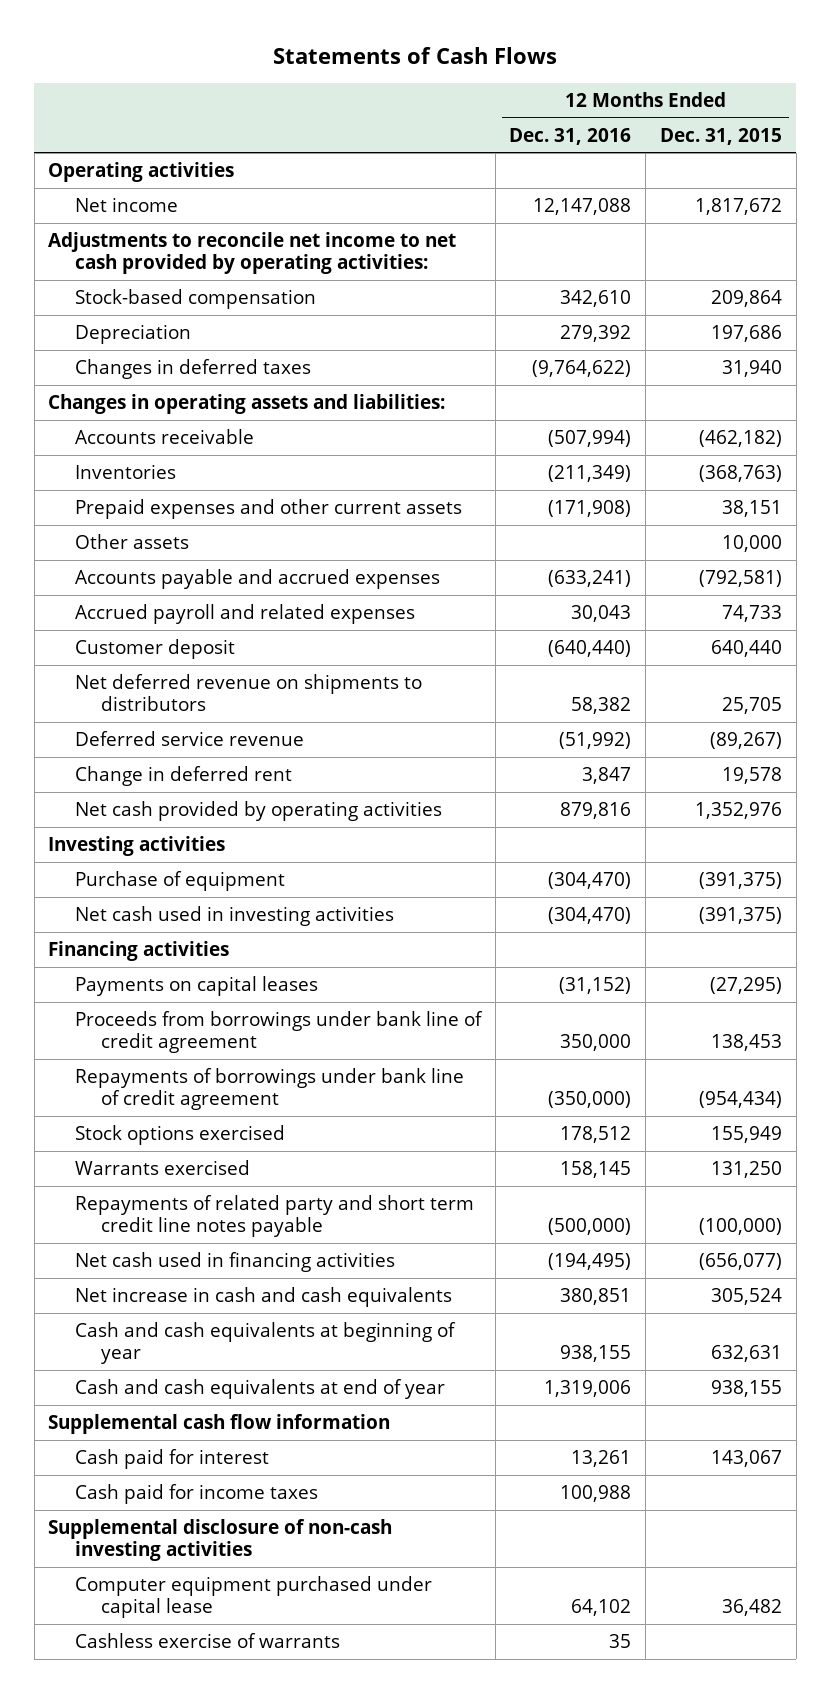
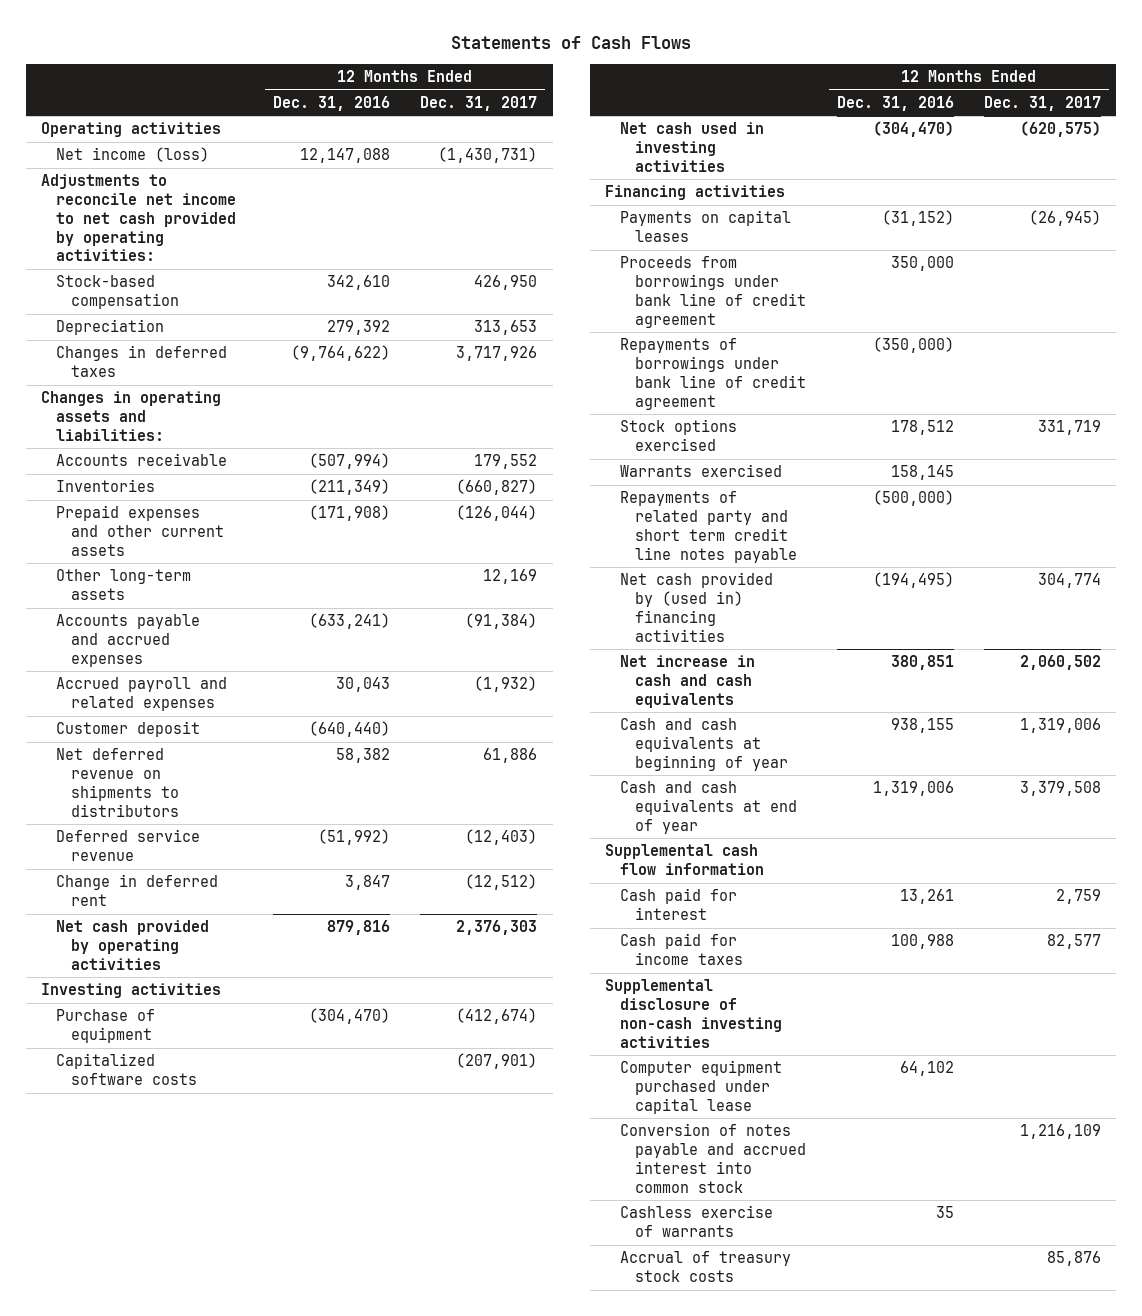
- | 12 Months Ended Dec. 31, 2016 | 12 Months Ended Dec. 31, 2015
+ | 12 Months Ended Dec. 31, 2016 | 12 Months Ended Dec. 31, 2017
- Net income | 12,147,088 | 1,817,672
+ Net income (loss) | 12,147,088 | (1,430,731)
- Other assets | | 10,000
+ Other long-term assets | | 12,169
+ Capitalized software costs | | (207,901)
- Net cash used in financing activities | (194,495) | (656,077)
+ Net cash provided by (used in) financing activities | (194,495) | 304,774
+ Conversion of notes payable and accrued interest into common stock | | 1,216,109
+ Accrual of treasury stock costs | | 85,876

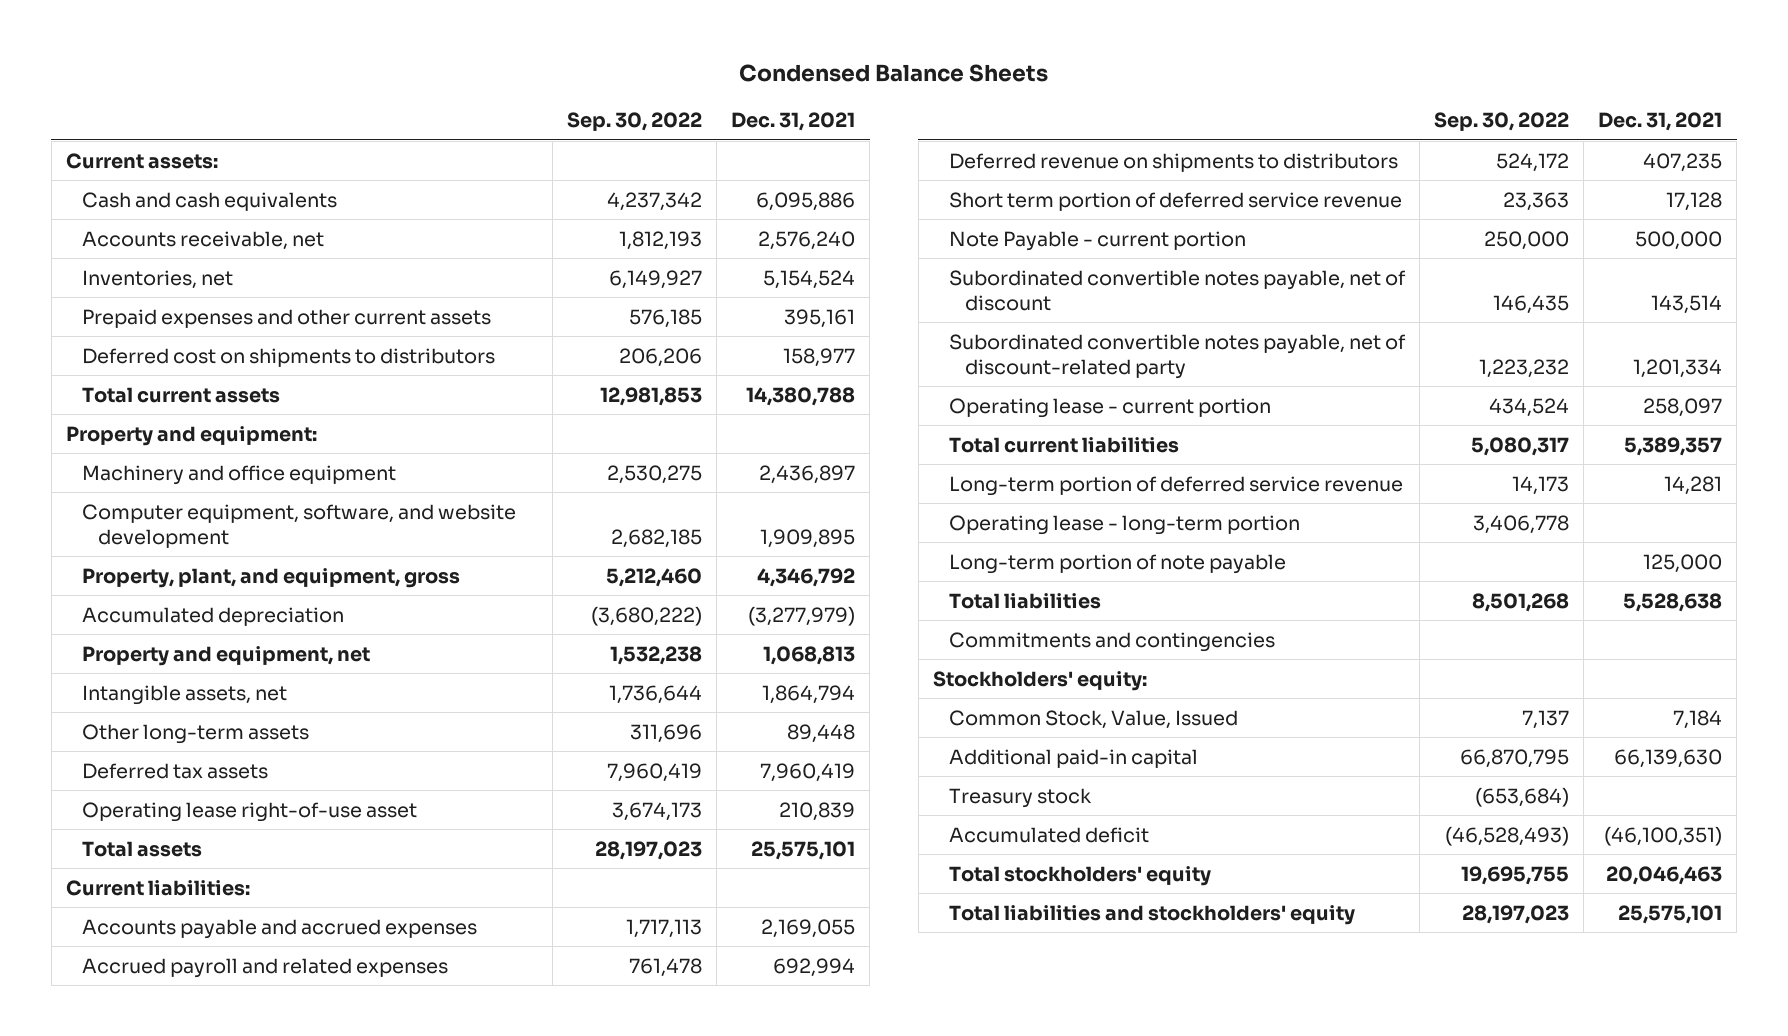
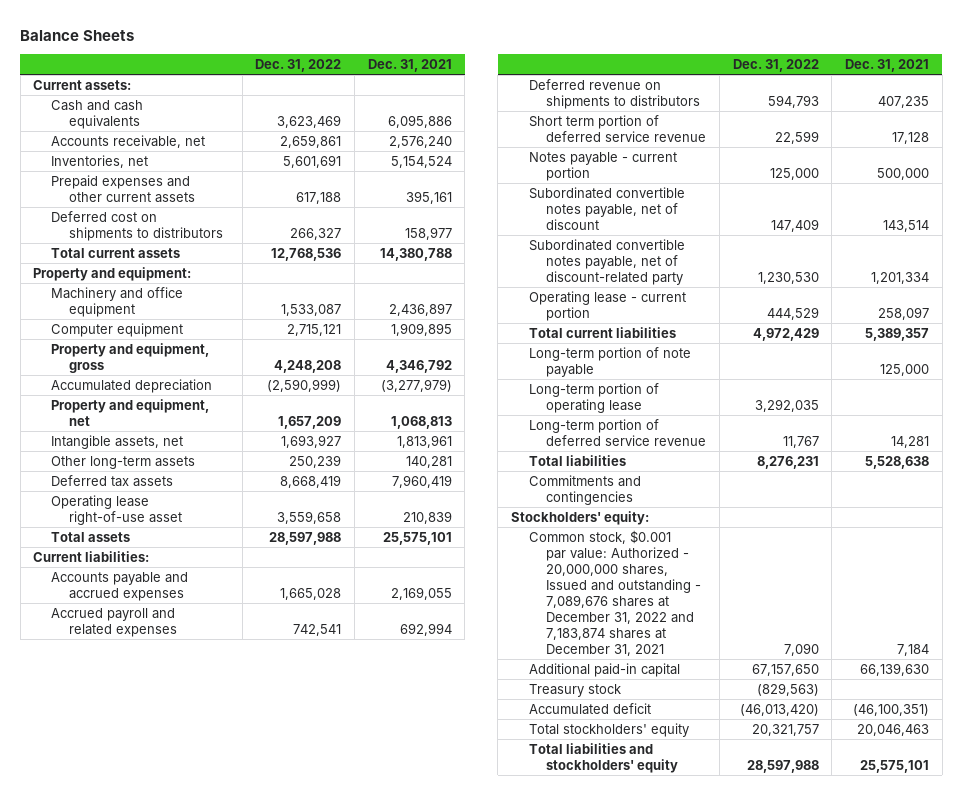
- Condensed Balance Sheets
+ Balance Sheets
- | Sep. 30, 2022 | Dec. 31, 2021
+ | Dec. 31, 2022 | Dec. 31, 2021
- Computer equipment, software, and website development | 2,682,185 | 1,909,895
- Property, plant, and equipment, gross | 5,212,460 | 4,346,792
+ Computer equipment | 2,715,121 | 1,909,895
+ Property and equipment, gross | 4,248,208 | 4,346,792
- Intangible assets, net | 1,736,644 | 1,864,794
- Other long-term assets | 311,696 | 89,448
+ Intangible assets, net | 1,693,927 | 1,813,961
+ Other long-term assets | 250,239 | 140,281
- Note Payable - current portion | 250,000 | 500,000
+ Notes payable - current portion | 125,000 | 500,000
- Operating lease - long-term portion | 3,406,778 |
+ Long-term portion of operating lease | 3,292,035 |
moved down: Long-term portion of deferred service revenue | 11,767 | 14,281
- Common Stock, Value, Issued | 7,137 | 7,184
+ Common stock, $0.001 par value: Authorized - 20,000,000 shares, Issued and outstanding - 7,089,676 shares at December 31, 2022 and 7,183,874 shares at December 31, 2021 | 7,090 | 7,184

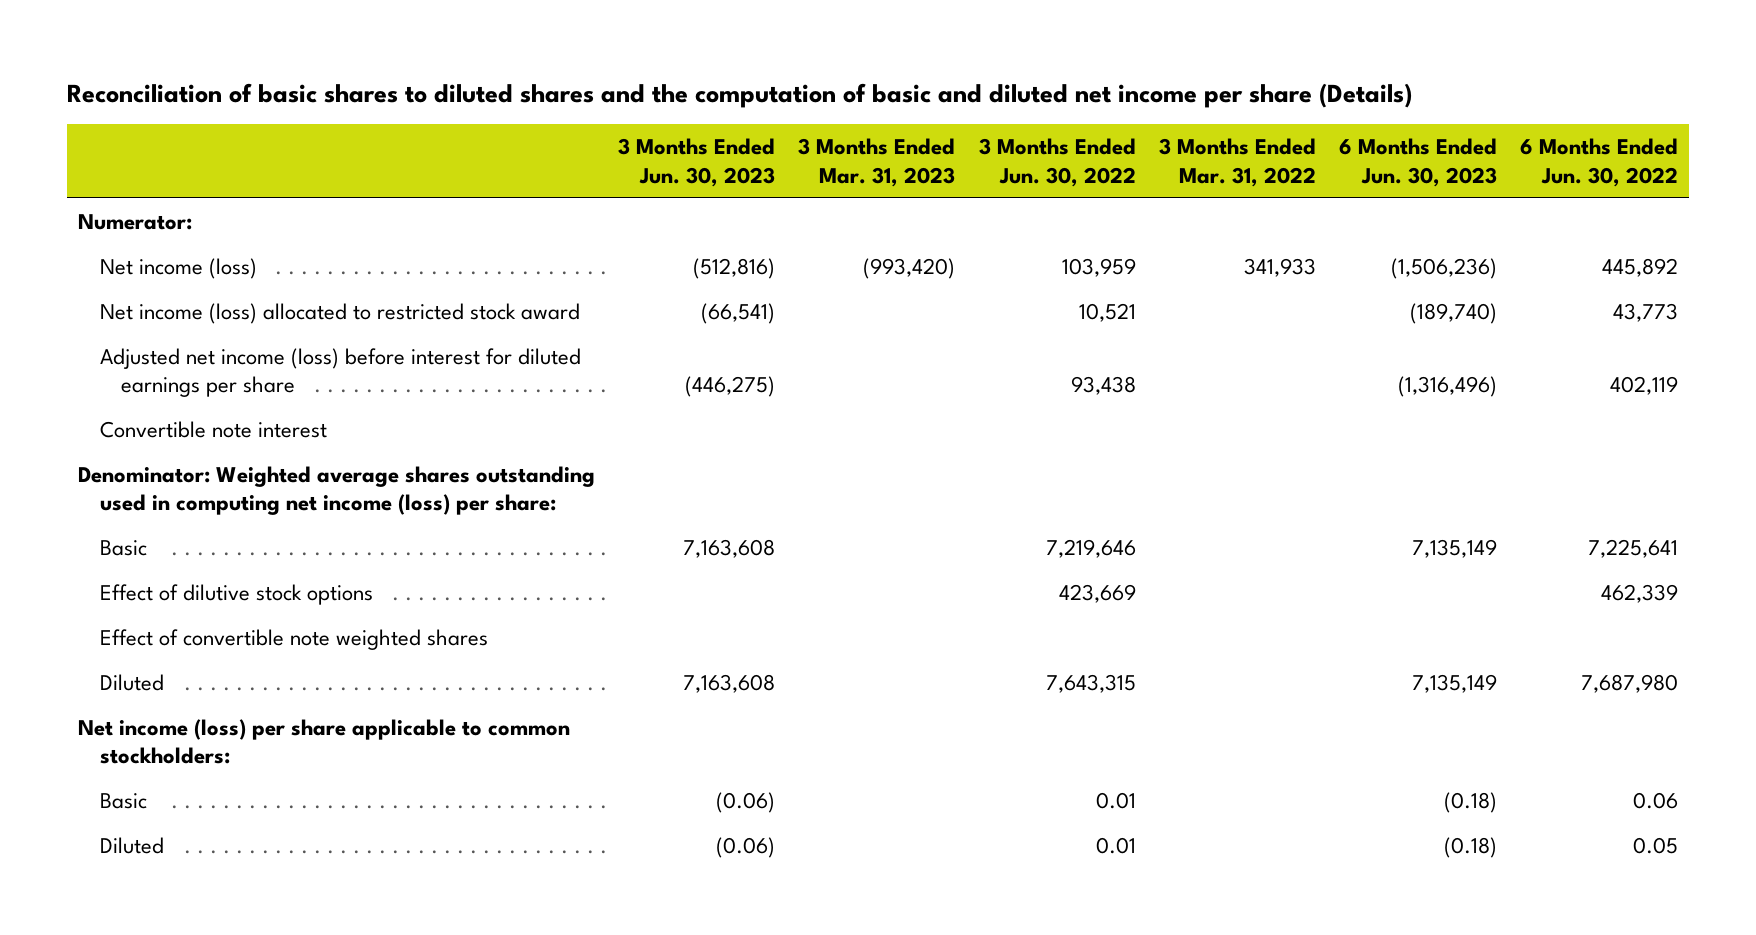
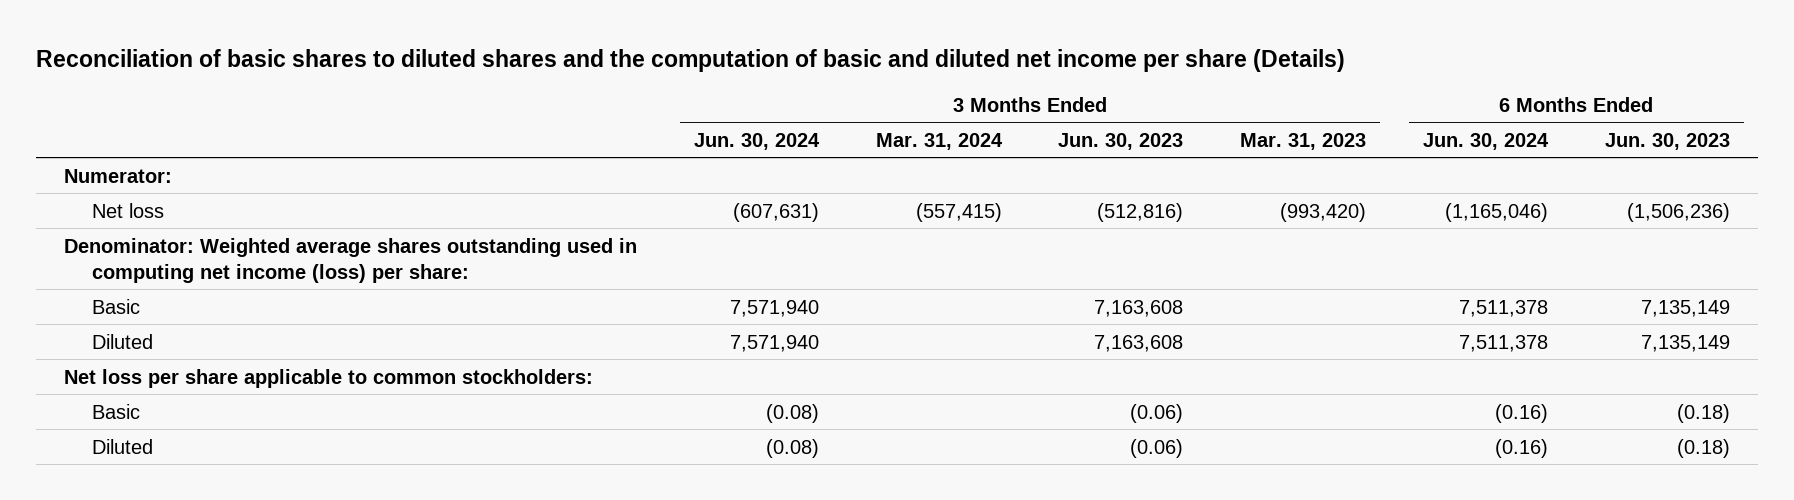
- | 3 Months Ended Jun. 30, 2023 | 3 Months Ended Mar. 31, 2023 | 3 Months Ended Jun. 30, 2022 | 3 Months Ended Mar. 31, 2022 | 6 Months Ended Jun. 30, 2023 | 6 Months Ended Jun. 30, 2022
+ | 3 Months Ended Jun. 30, 2024 | 3 Months Ended Mar. 31, 2024 | 3 Months Ended Jun. 30, 2023 | 3 Months Ended Mar. 31, 2023 | 6 Months Ended Jun. 30, 2024 | 6 Months Ended Jun. 30, 2023
- Net income (loss) | (512,816) | (993,420) | 103,959 | 341,933 | (1,506,236) | 445,892
- Net income (loss) allocated to restricted stock award | (66,541) | | 10,521 | | (189,740) | 43,773
- Adjusted net income (loss) before interest for diluted earnings per share | (446,275) | | 93,438 | | (1,316,496) | 402,119
- Convertible note interest
+ Net loss | (607,631) | (557,415) | (512,816) | (993,420) | (1,165,046) | (1,506,236)
- Effect of dilutive stock options | | | 423,669 | | | 462,339
- Effect of convertible note weighted shares
- Net income (loss) per share applicable to common stockholders:
+ Net loss per share applicable to common stockholders:

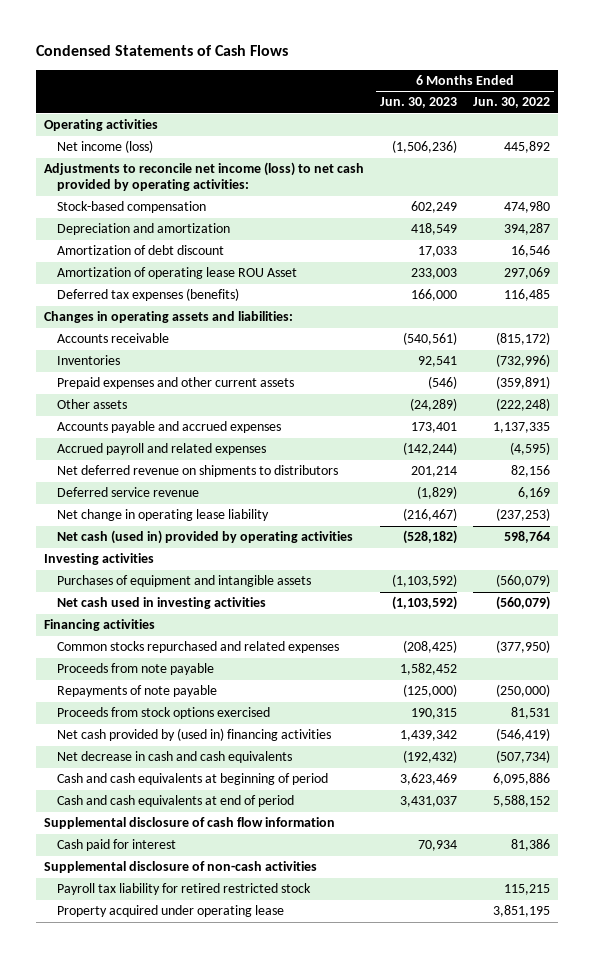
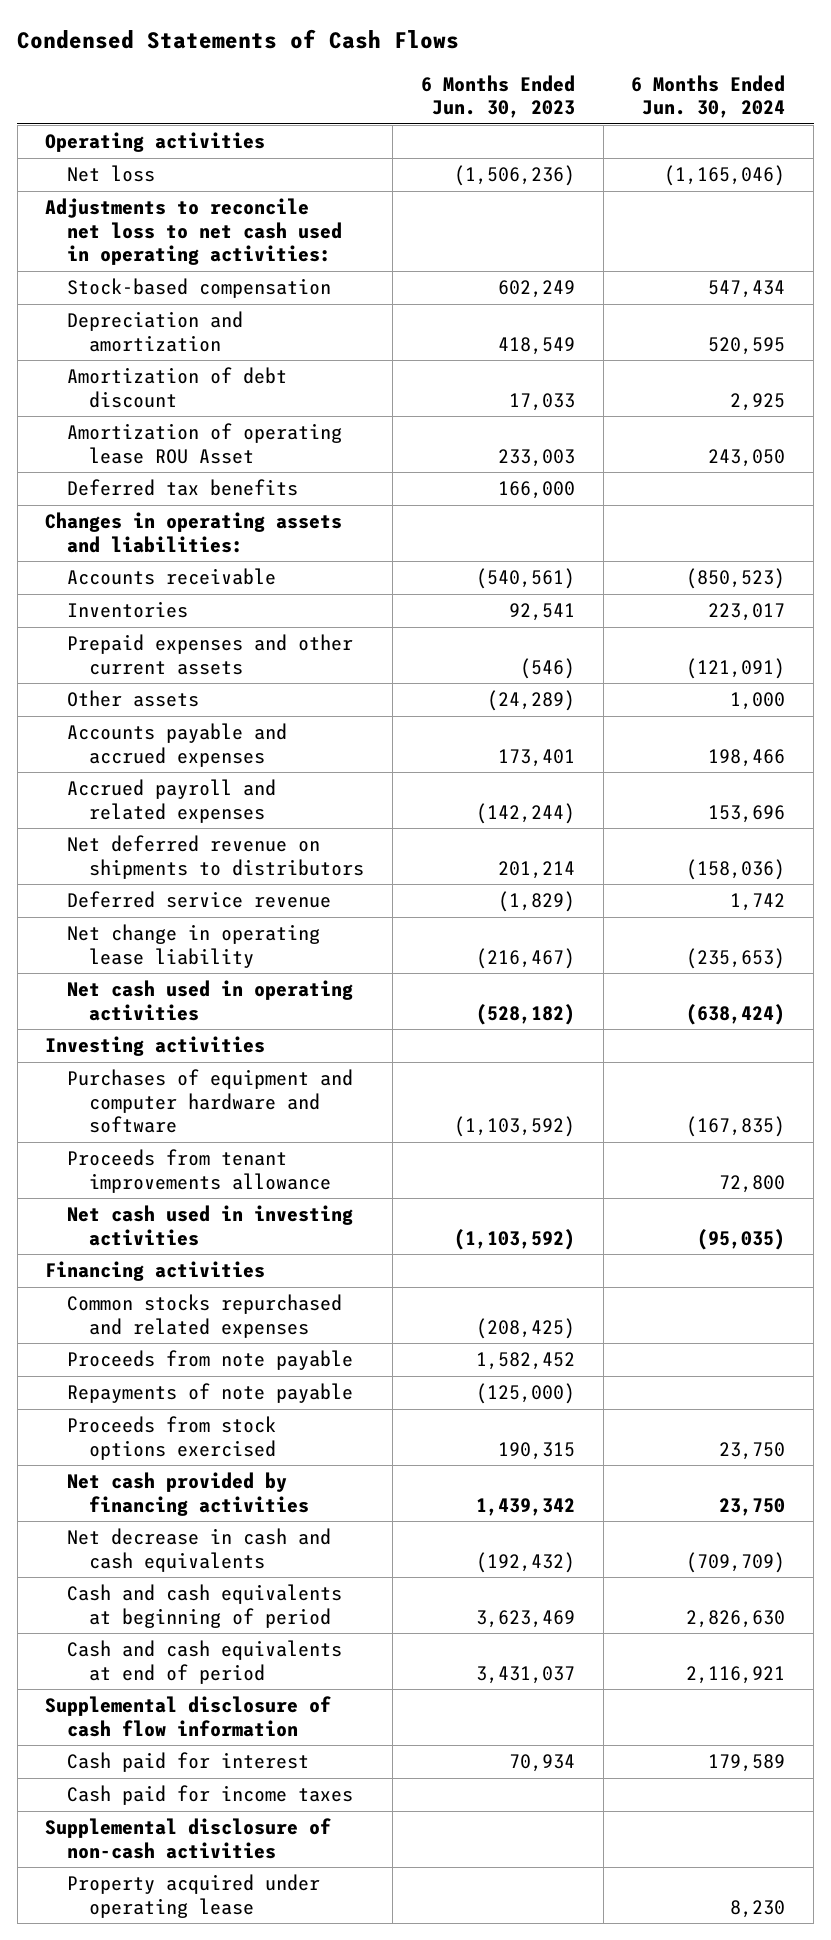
- | 6 Months Ended Jun. 30, 2023 | 6 Months Ended Jun. 30, 2022
+ | 6 Months Ended Jun. 30, 2023 | 6 Months Ended Jun. 30, 2024
- Net income (loss) | (1,506,236) | 445,892
- Adjustments to reconcile net income (loss) to net cash provided by operating activities:
+ Net loss | (1,506,236) | (1,165,046)
+ Adjustments to reconcile net loss to net cash used in operating activities:
- Deferred tax expenses (benefits) | 166,000 | 116,485
+ Deferred tax benefits | 166,000 |
- Net cash (used in) provided by operating activities | (528,182) | 598,764
+ Net cash used in operating activities | (528,182) | (638,424)
- Purchases of equipment and intangible assets | (1,103,592) | (560,079)
+ Purchases of equipment and computer hardware and software | (1,103,592) | (167,835)
+ Proceeds from tenant improvements allowance | | 72,800
- Net cash provided by (used in) financing activities | 1,439,342 | (546,419)
+ Net cash provided by financing activities | 1,439,342 | 23,750
+ Cash paid for income taxes
- Payroll tax liability for retired restricted stock | | 115,215

